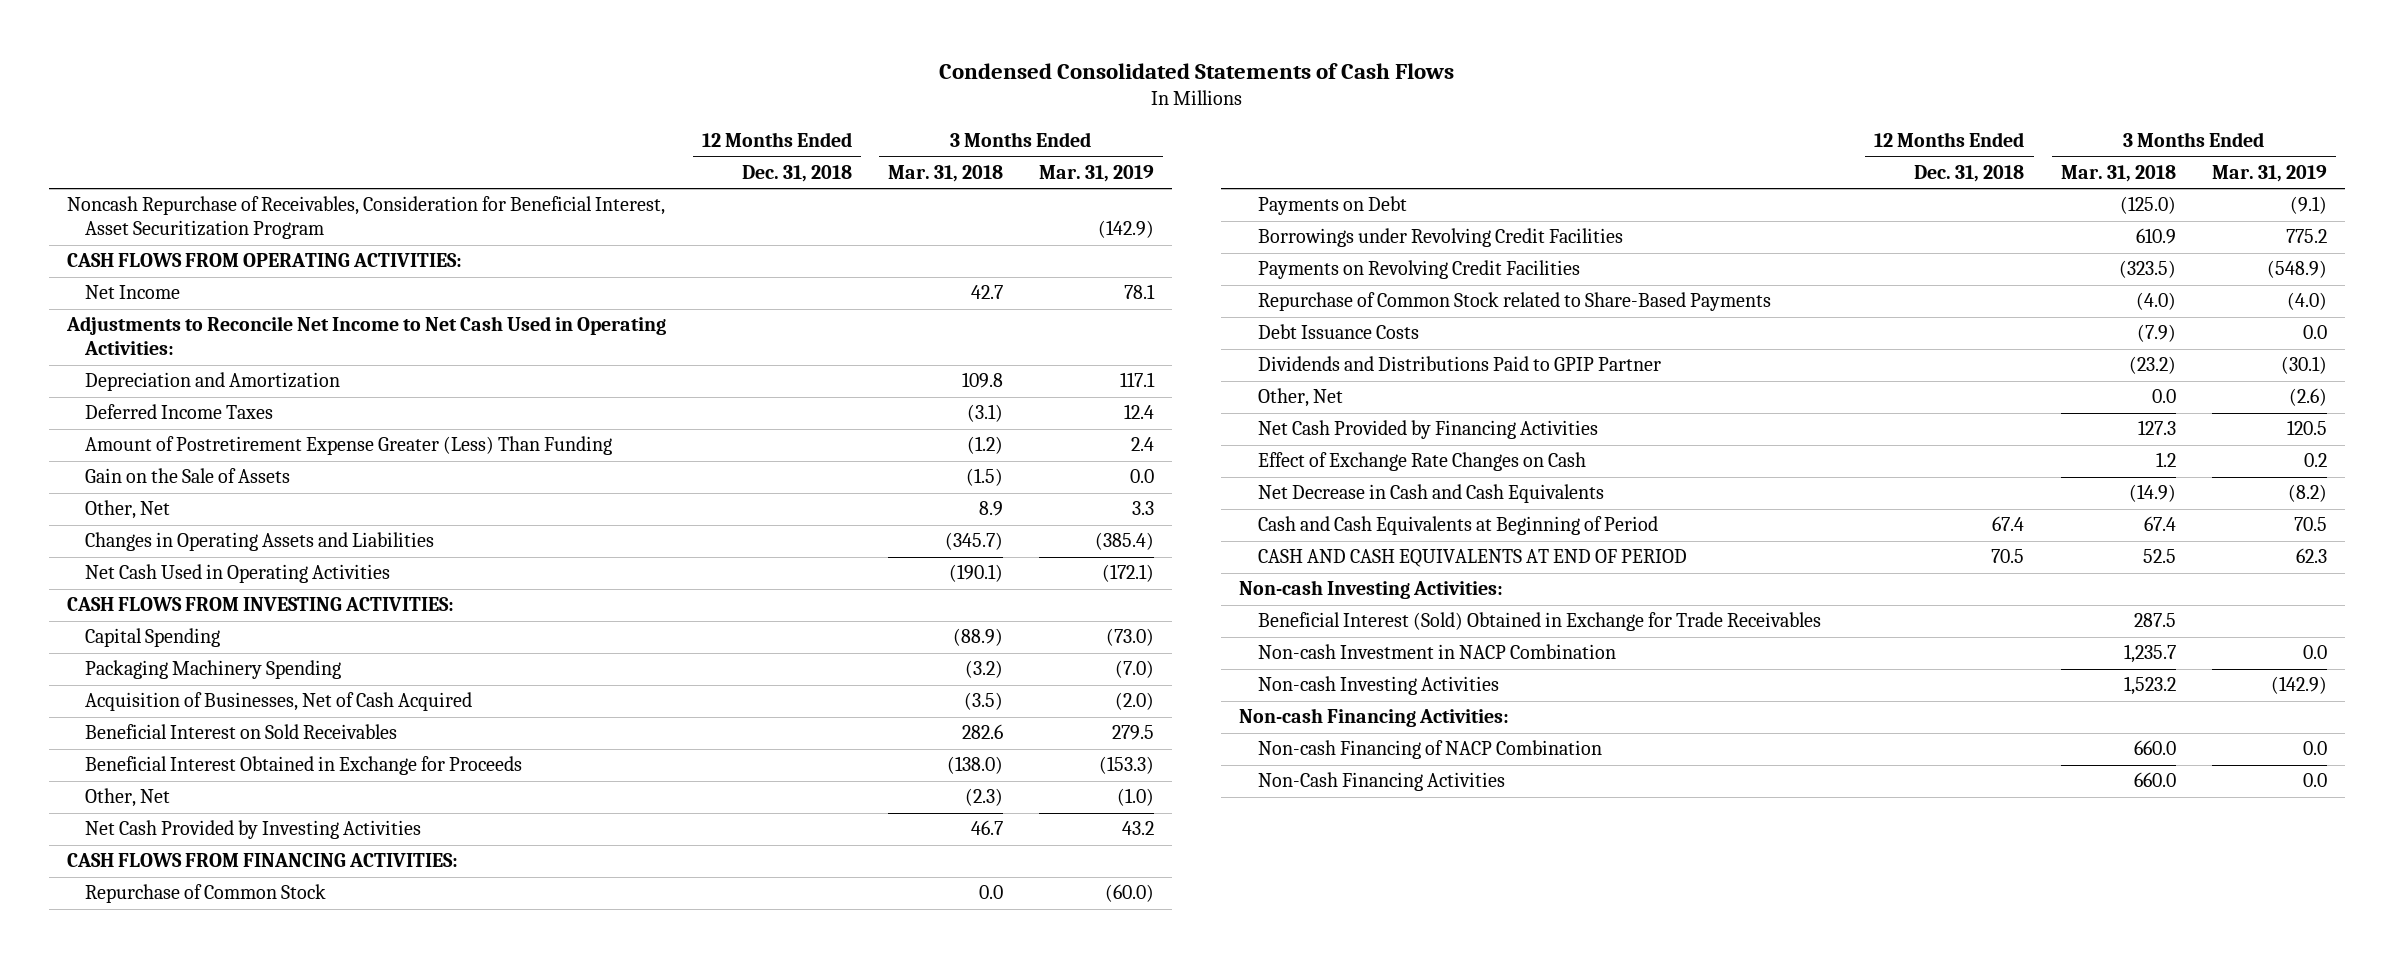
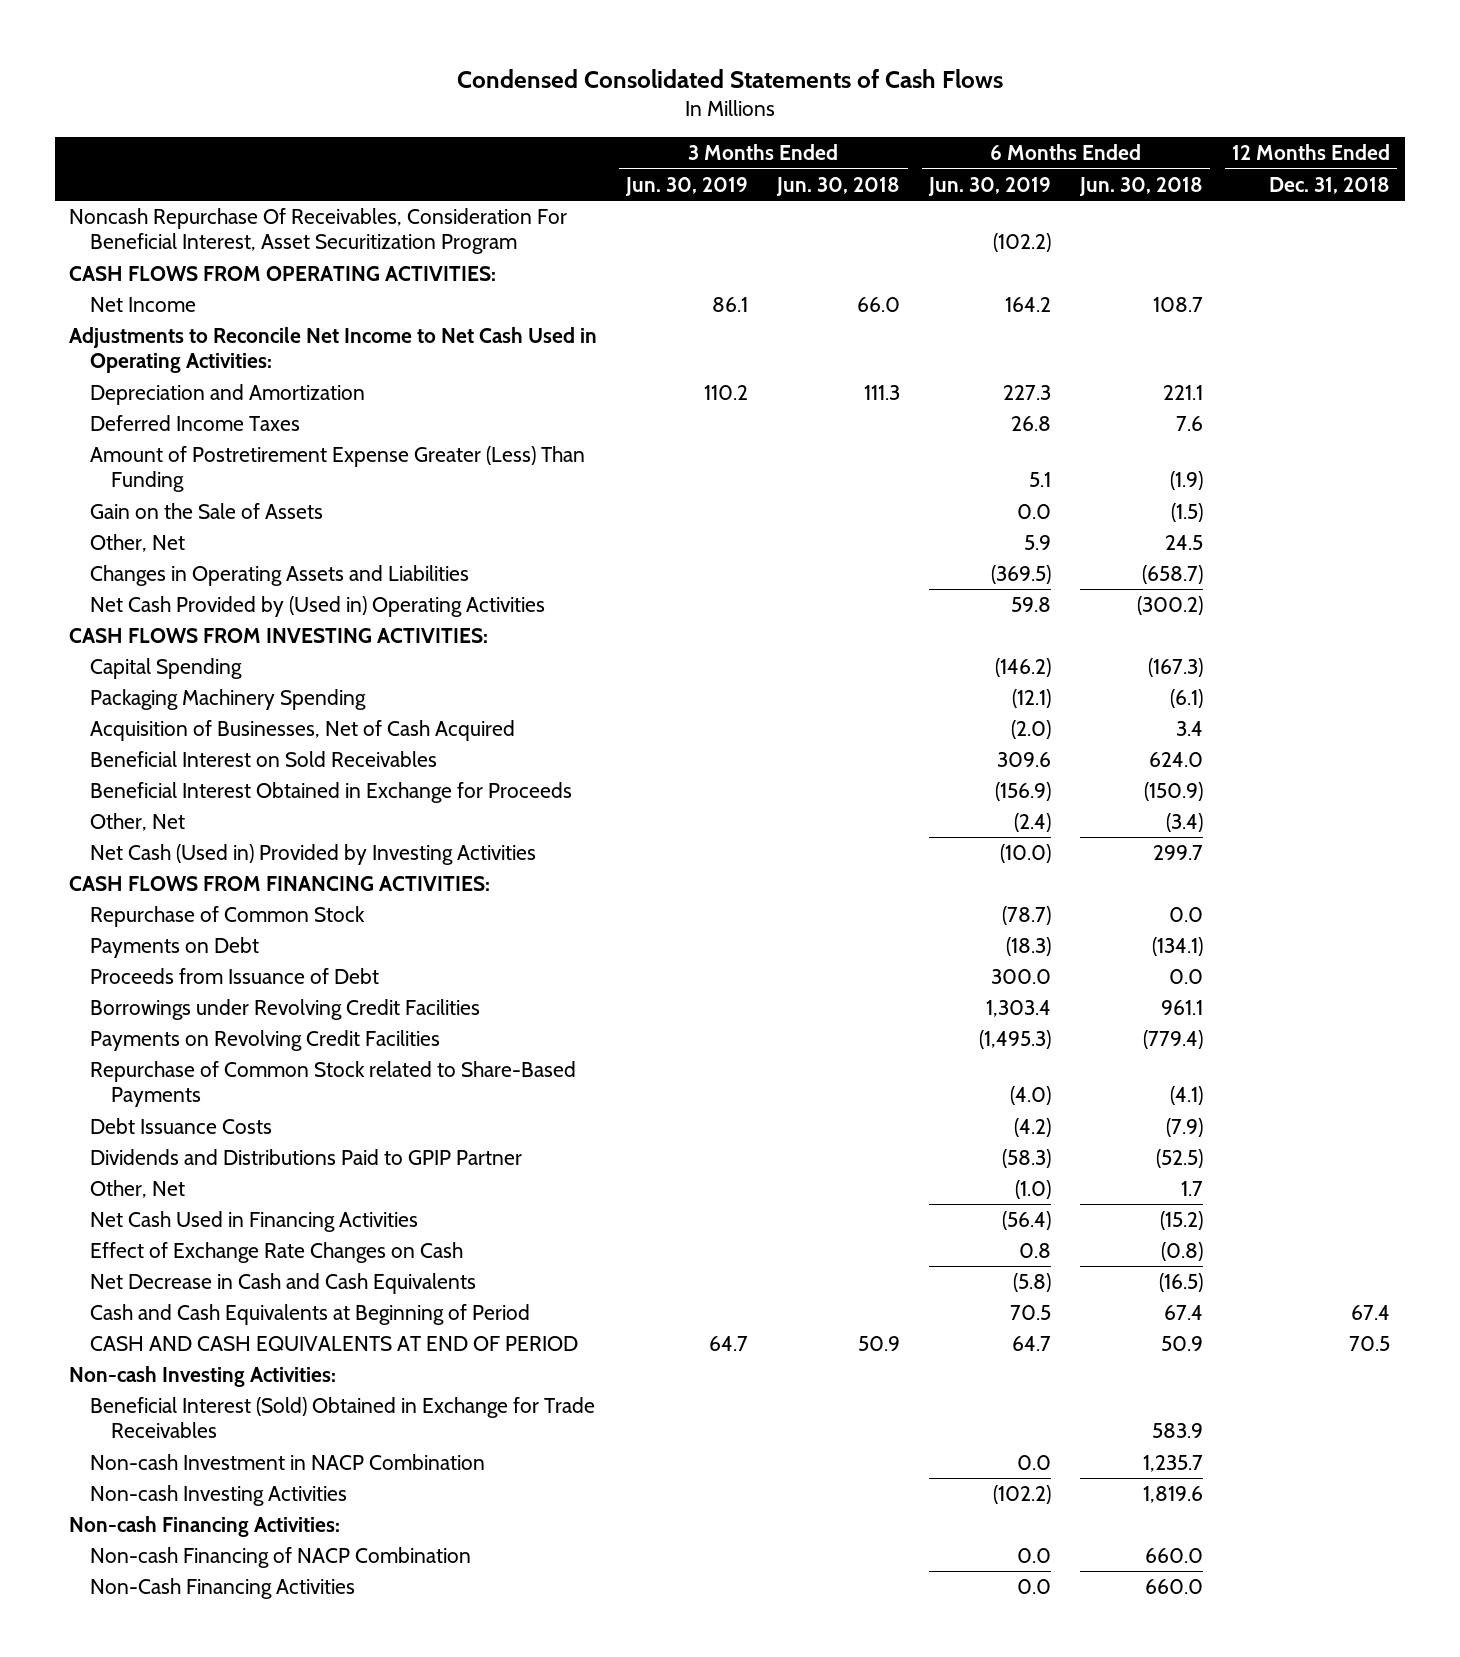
- | 12 Months Ended Dec. 31, 2018 | 3 Months Ended Mar. 31, 2018 | 3 Months Ended Mar. 31, 2019
+ | 3 Months Ended Jun. 30, 2019 | 3 Months Ended Jun. 30, 2018 | 6 Months Ended Jun. 30, 2019 | 6 Months Ended Jun. 30, 2018 | 12 Months Ended Dec. 31, 2018
- Noncash Repurchase of Receivables, Consideration for Beneficial Interest, Asset Securitization Program | | | (142.9)
+ Noncash Repurchase Of Receivables, Consideration For Beneficial Interest, Asset Securitization Program | | | (102.2) | |
- Net Cash Used in Operating Activities | | (190.1) | (172.1)
+ Net Cash Provided by (Used in) Operating Activities | | | 59.8 | (300.2) |
- Net Cash Provided by Investing Activities | | 46.7 | 43.2
+ Net Cash (Used in) Provided by Investing Activities | | | (10.0) | 299.7 |
+ Proceeds from Issuance of Debt | | | 300.0 | 0.0 |
- Net Cash Provided by Financing Activities | | 127.3 | 120.5
+ Net Cash Used in Financing Activities | | | (56.4) | (15.2) |

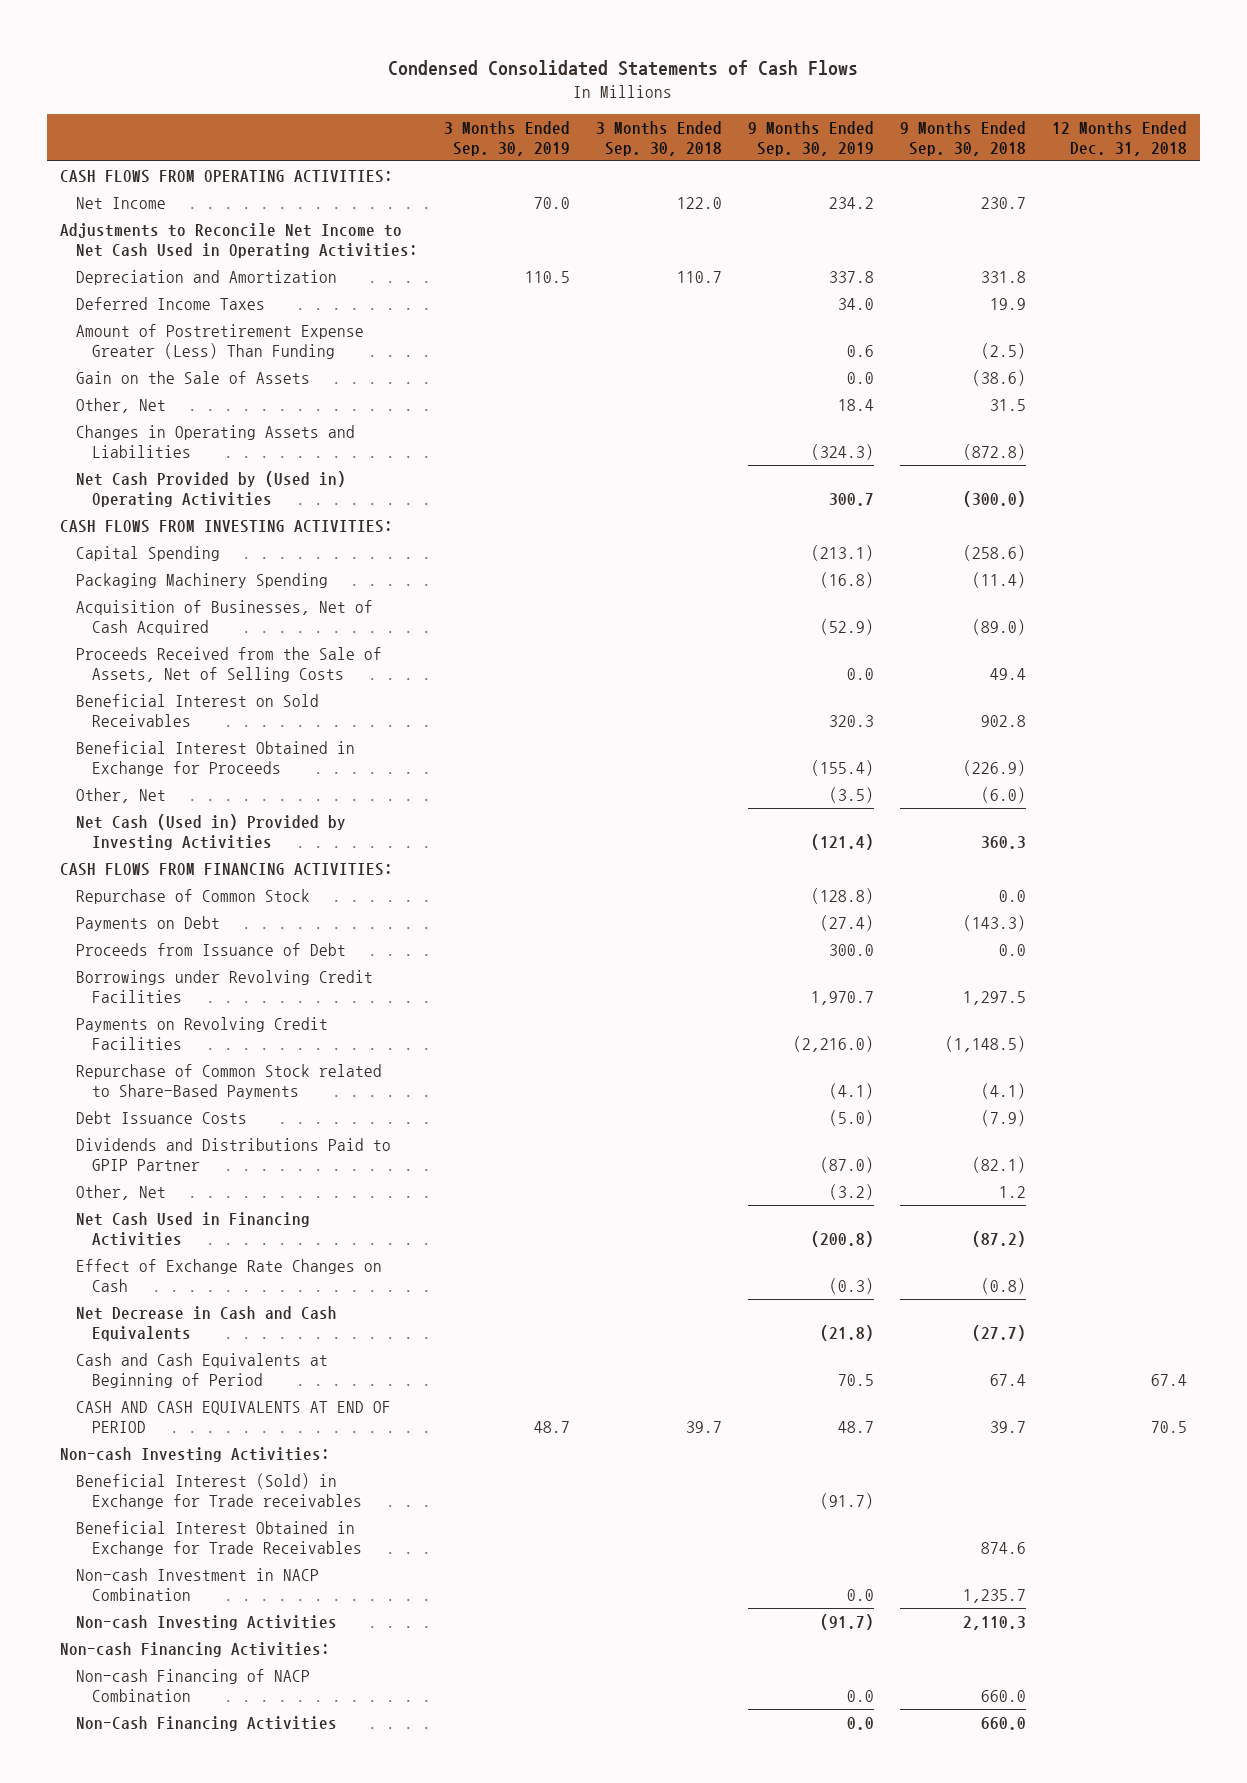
- | 3 Months Ended Jun. 30, 2019 | 3 Months Ended Jun. 30, 2018 | 6 Months Ended Jun. 30, 2019 | 6 Months Ended Jun. 30, 2018 | 12 Months Ended Dec. 31, 2018
+ | 3 Months Ended Sep. 30, 2019 | 3 Months Ended Sep. 30, 2018 | 9 Months Ended Sep. 30, 2019 | 9 Months Ended Sep. 30, 2018 | 12 Months Ended Dec. 31, 2018
- Noncash Repurchase Of Receivables, Consideration For Beneficial Interest, Asset Securitization Program | | | (102.2) | |
+ Proceeds Received from the Sale of Assets, Net of Selling Costs | | | 0.0 | 49.4 |
- Beneficial Interest (Sold) Obtained in Exchange for Trade Receivables | | | | 583.9 |
+ Beneficial Interest (Sold) in Exchange for Trade receivables | | | (91.7) | |
+ Beneficial Interest Obtained in Exchange for Trade Receivables | | | | 874.6 |

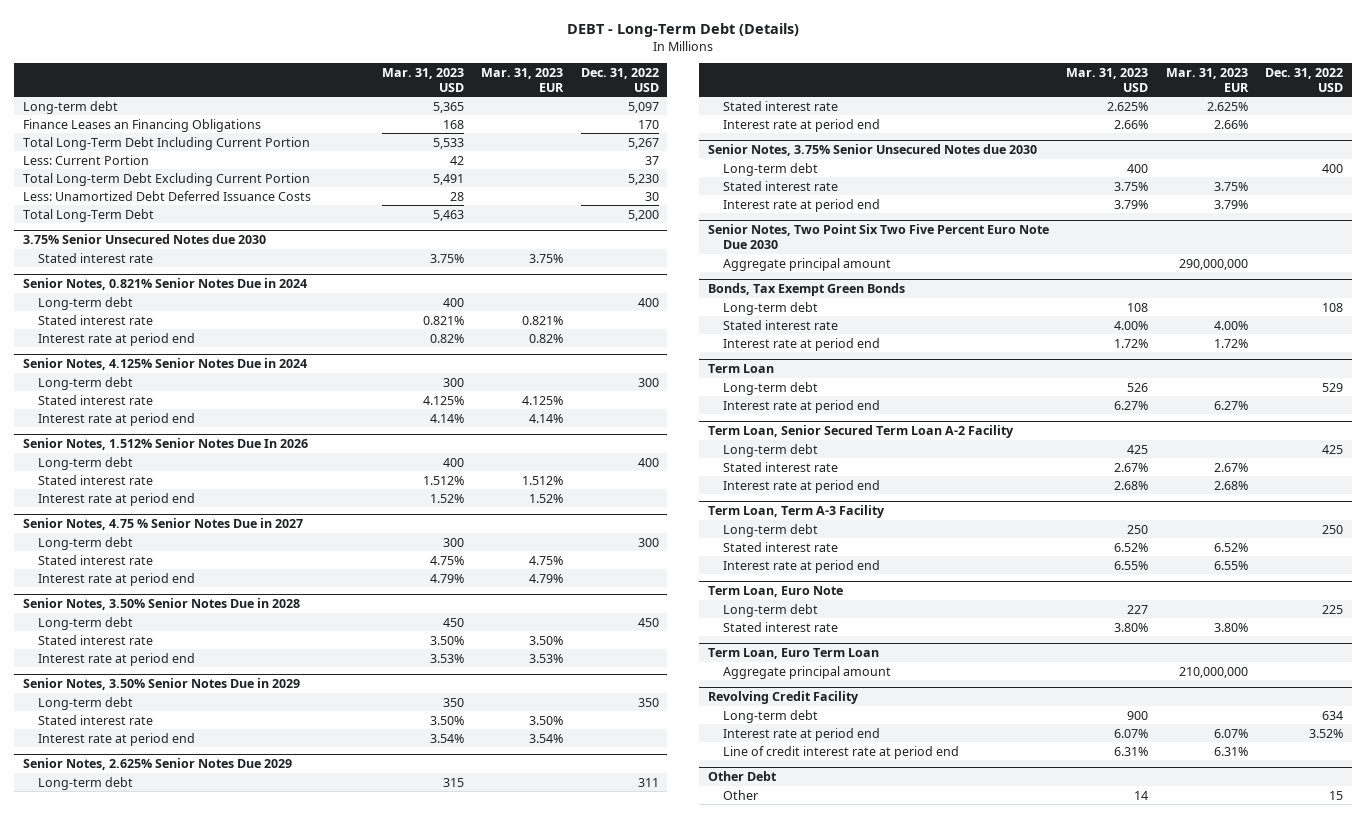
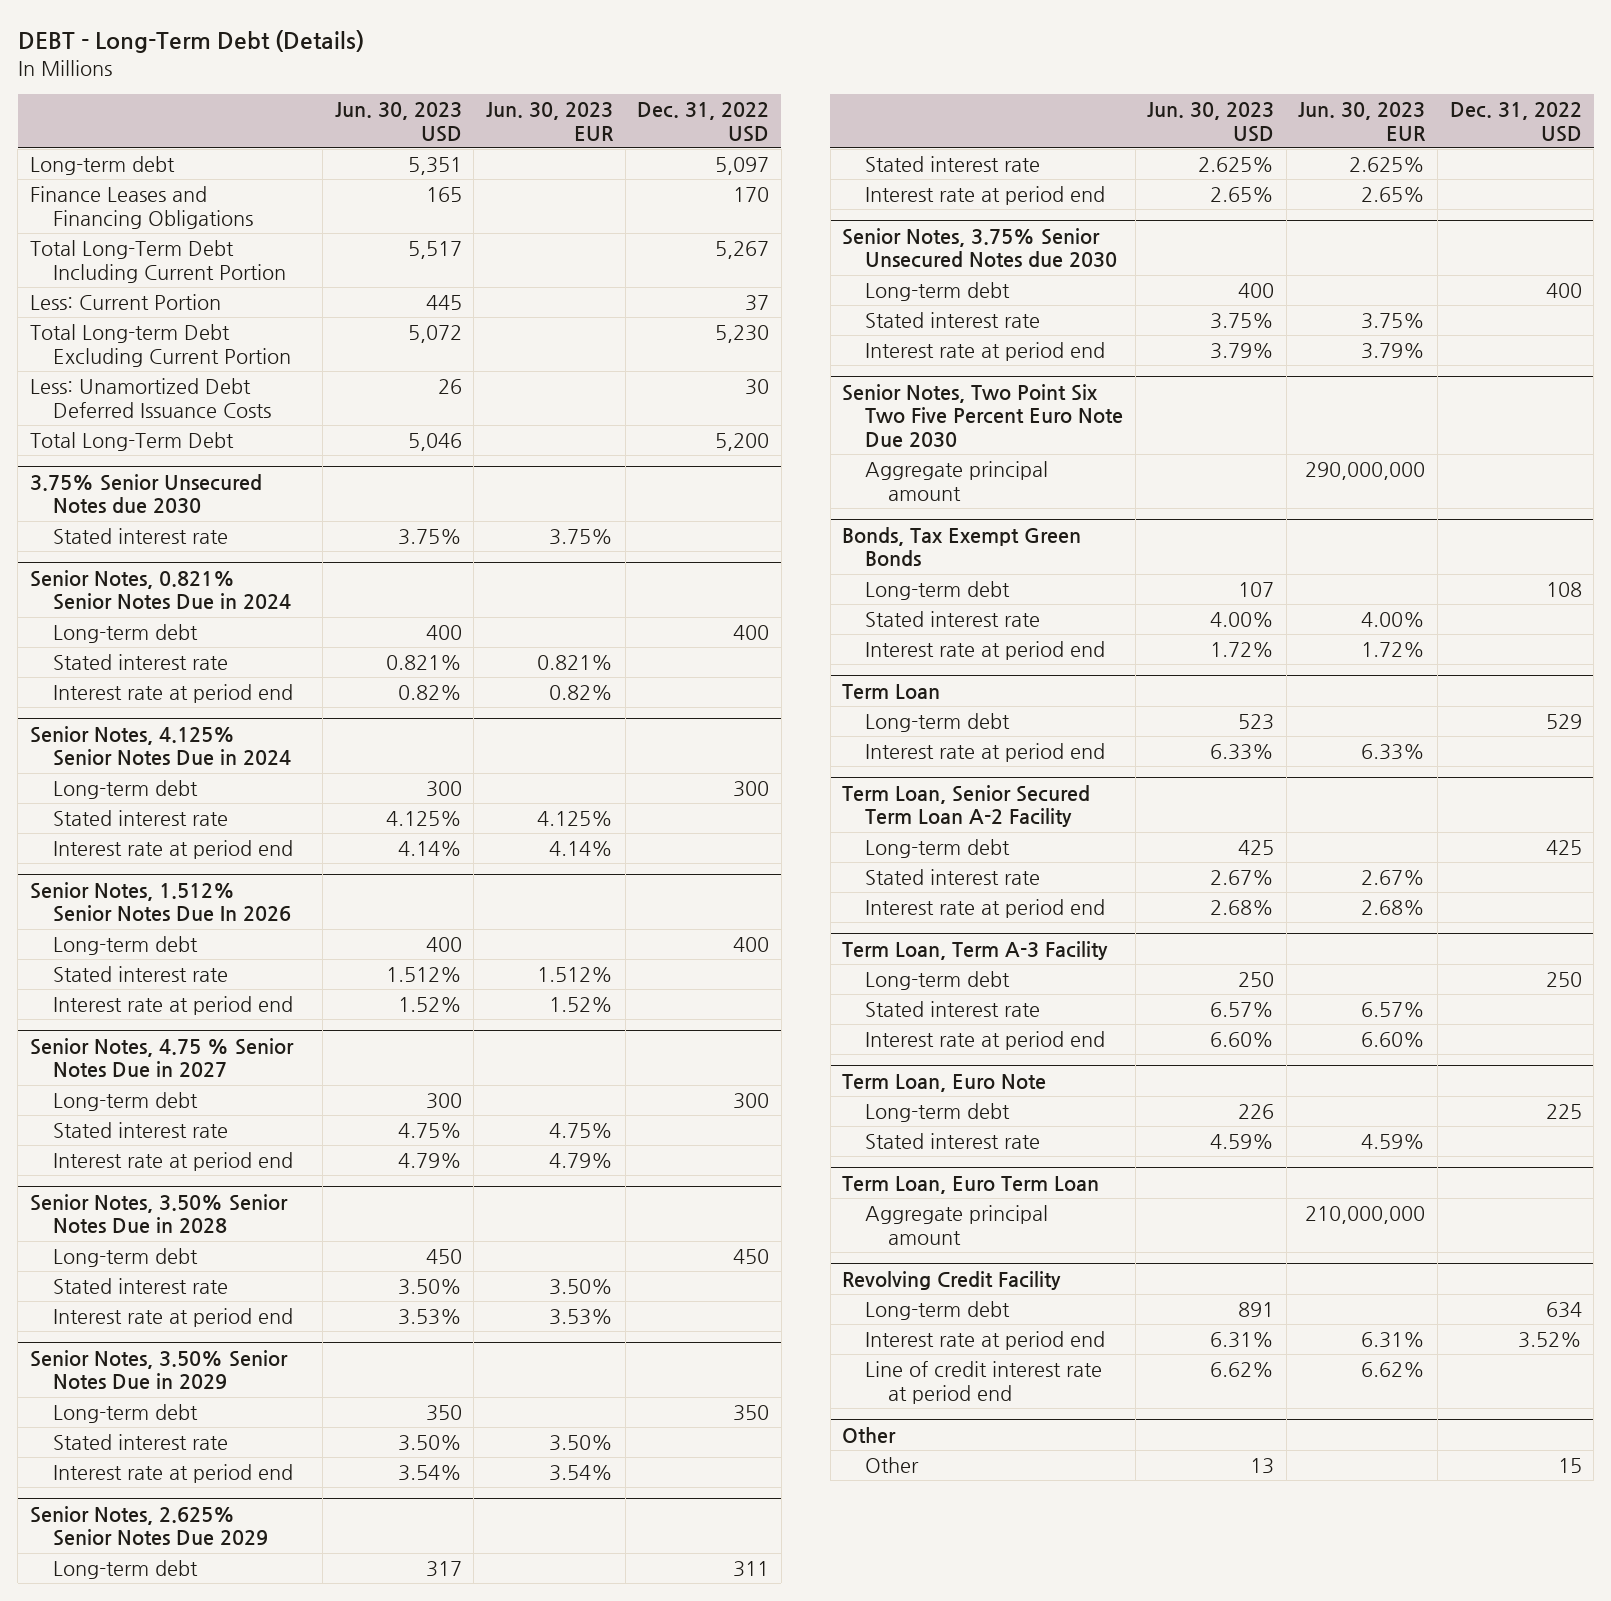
- | Mar. 31, 2023 USD | Mar. 31, 2023 EUR | Dec. 31, 2022 USD
+ | Jun. 30, 2023 USD | Jun. 30, 2023 EUR | Dec. 31, 2022 USD
- Finance Leases an Financing Obligations | 168 | | 170
+ Finance Leases and Financing Obligations | 165 | | 170
- Other Debt
+ Other

